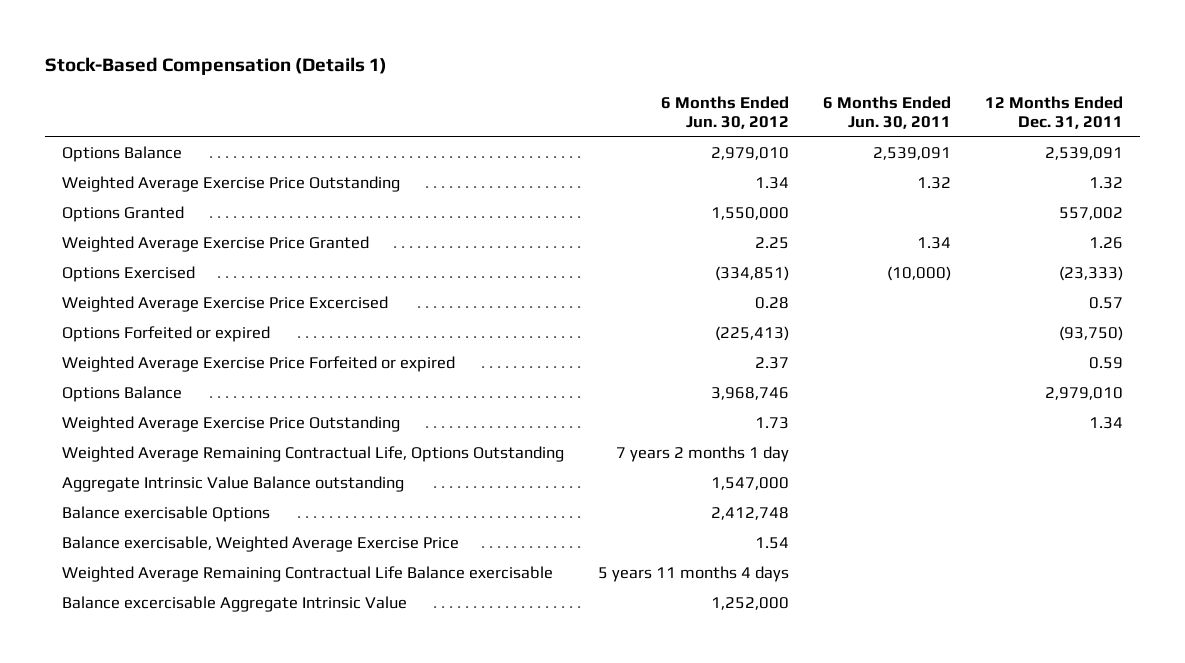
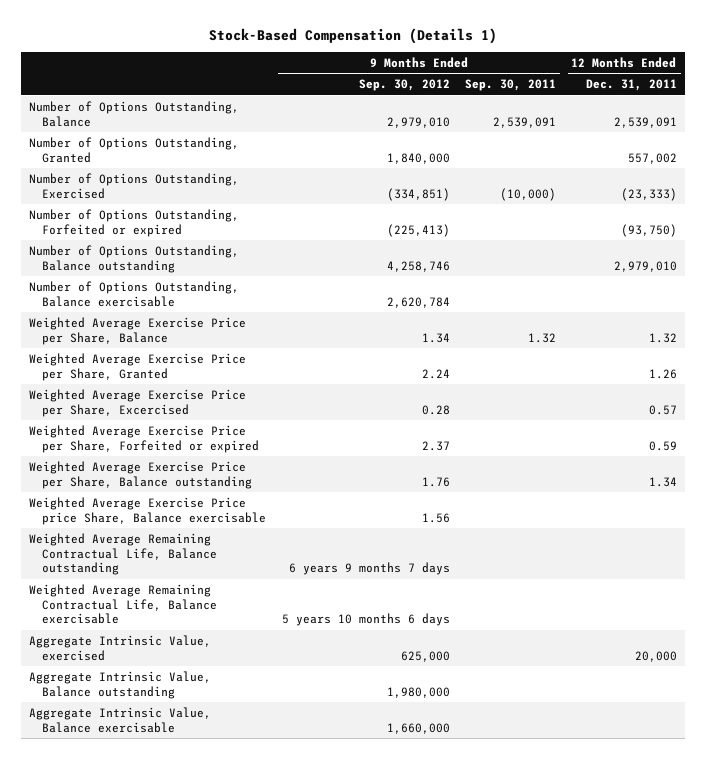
- | 6 Months Ended Jun. 30, 2012 | 6 Months Ended Jun. 30, 2011 | 12 Months Ended Dec. 31, 2011
+ | 9 Months Ended Sep. 30, 2012 | 9 Months Ended Sep. 30, 2011 | 12 Months Ended Dec. 31, 2011
- Options Balance | 2,979,010 | 2,539,091 | 2,539,091
- Weighted Average Exercise Price Outstanding | 1.34 | 1.32 | 1.32
- Options Granted | 1,550,000 | | 557,002
- Weighted Average Exercise Price Granted | 2.25 | 1.34 | 1.26
- Options Exercised | (334,851) | (10,000) | (23,333)
- Weighted Average Exercise Price Excercised | 0.28 | | 0.57
- Options Forfeited or expired | (225,413) | | (93,750)
- Weighted Average Exercise Price Forfeited or expired | 2.37 | | 0.59
- Options Balance | 3,968,746 | | 2,979,010
- Weighted Average Exercise Price Outstanding | 1.73 | | 1.34
- Weighted Average Remaining Contractual Life, Options Outstanding | 7 years 2 months 1 day | |
- Aggregate Intrinsic Value Balance outstanding | 1,547,000 | |
- Balance exercisable Options | 2,412,748 | |
- Balance exercisable, Weighted Average Exercise Price | 1.54 | |
- Weighted Average Remaining Contractual Life Balance exercisable | 5 years 11 months 4 days | |
- Balance excercisable Aggregate Intrinsic Value | 1,252,000 | |
+ Number of Options Outstanding, Balance | 2,979,010 | 2,539,091 | 2,539,091
+ Number of Options Outstanding, Granted | 1,840,000 | | 557,002
+ Number of Options Outstanding, Exercised | (334,851) | (10,000) | (23,333)
+ Number of Options Outstanding, Forfeited or expired | (225,413) | | (93,750)
+ Number of Options Outstanding, Balance outstanding | 4,258,746 | | 2,979,010
+ Number of Options Outstanding, Balance exercisable | 2,620,784 | |
+ Weighted Average Exercise Price per Share, Balance | 1.34 | 1.32 | 1.32
+ Weighted Average Exercise Price per Share, Granted | 2.24 | | 1.26
+ Weighted Average Exercise Price per Share, Excercised | 0.28 | | 0.57
+ Weighted Average Exercise Price per Share, Forfeited or expired | 2.37 | | 0.59
+ Weighted Average Exercise Price per Share, Balance outstanding | 1.76 | | 1.34
+ Weighted Average Exercise Price price Share, Balance exercisable | 1.56 | |
+ Weighted Average Remaining Contractual Life, Balance outstanding | 6 years 9 months 7 days | |
+ Weighted Average Remaining Contractual Life, Balance exercisable | 5 years 10 months 6 days | |
+ Aggregate Intrinsic Value, exercised | 625,000 | | 20,000
+ Aggregate Intrinsic Value, Balance outstanding | 1,980,000 | |
+ Aggregate Intrinsic Value, Balance exercisable | 1,660,000 | |

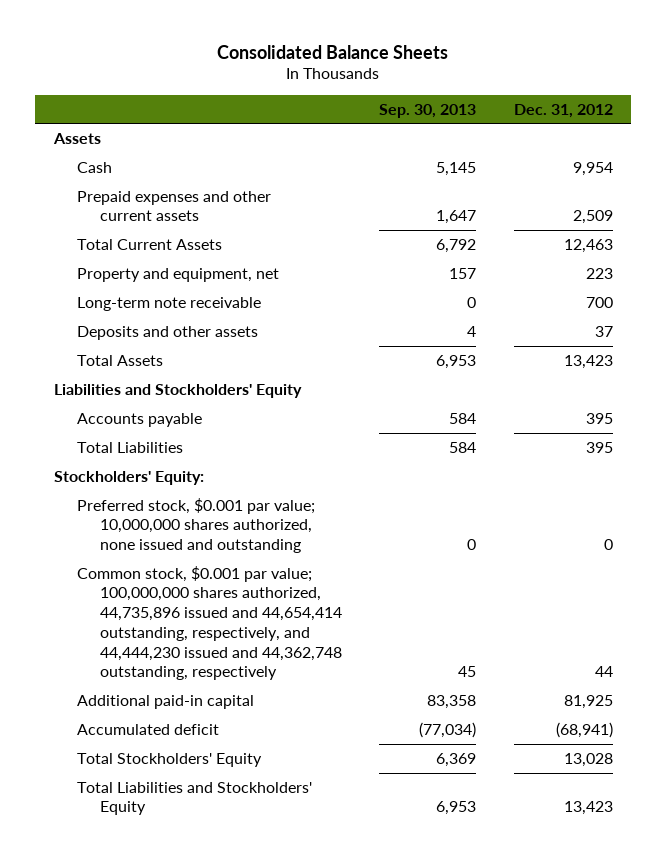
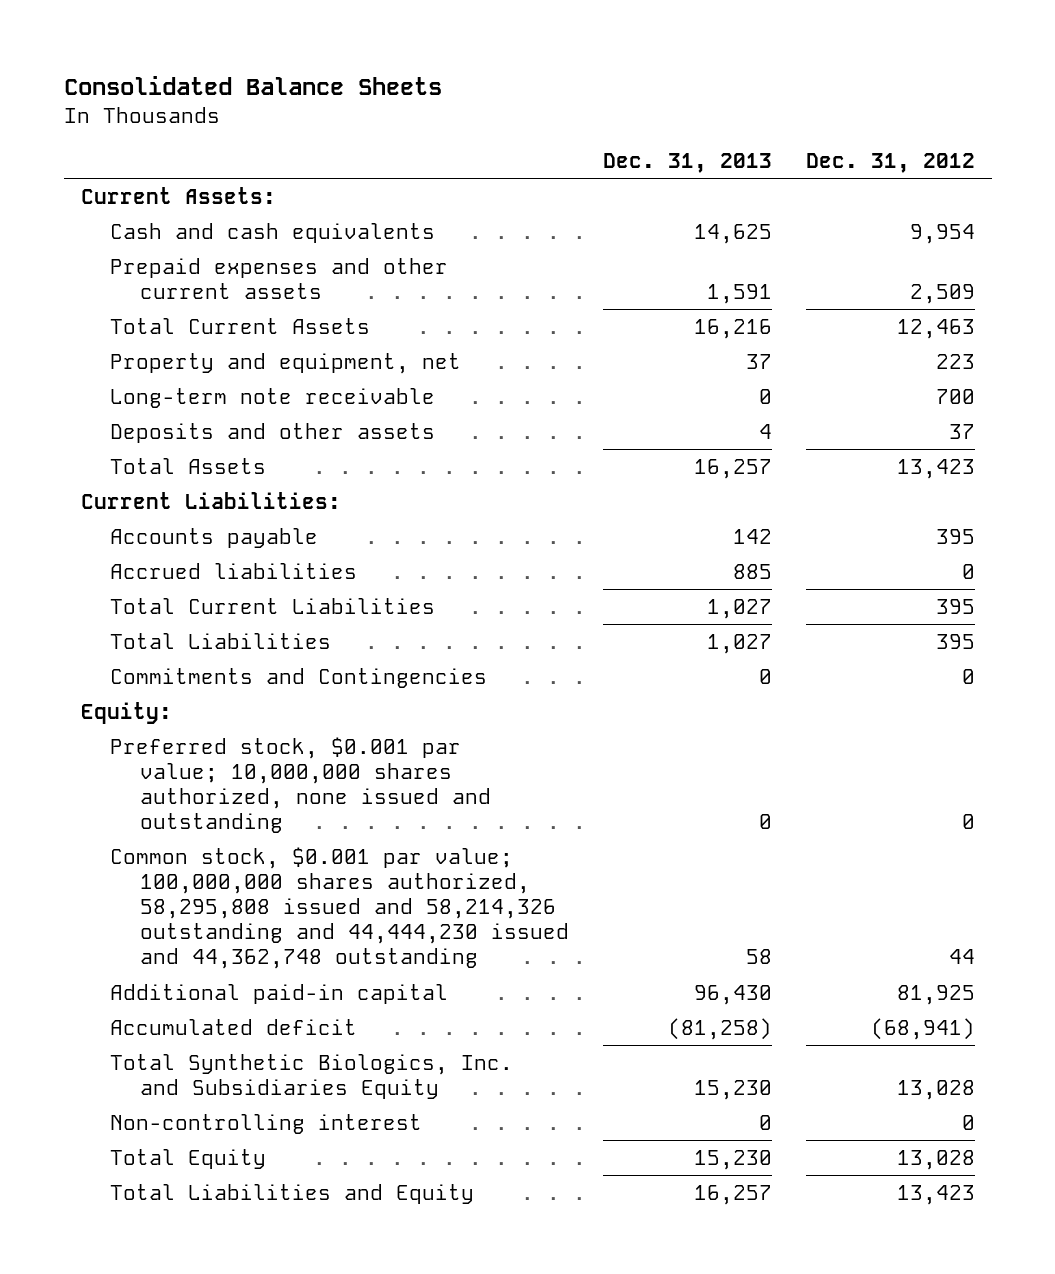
- | Sep. 30, 2013 | Dec. 31, 2012
+ | Dec. 31, 2013 | Dec. 31, 2012
- Assets
- Cash | 5,145 | 9,954
+ Current Assets:
+ Cash and cash equivalents | 14,625 | 9,954
- Liabilities and Stockholders' Equity
+ Current Liabilities:
+ Accrued liabilities | 885 | 0
+ Total Current Liabilities | 1,027 | 395
- Stockholders' Equity:
+ Commitments and Contingencies | 0 | 0
+ Equity:
- Common stock, $0.001 par value; 100,000,000 shares authorized, 44,735,896 issued and 44,654,414 outstanding, respectively, and 44,444,230 issued and 44,362,748 outstanding, respectively | 45 | 44
+ Common stock, $0.001 par value; 100,000,000 shares authorized, 58,295,808 issued and 58,214,326 outstanding and 44,444,230 issued and 44,362,748 outstanding | 58 | 44
- Total Stockholders' Equity | 6,369 | 13,028
- Total Liabilities and Stockholders' Equity | 6,953 | 13,423
+ Total Synthetic Biologics, Inc. and Subsidiaries Equity | 15,230 | 13,028
+ Non-controlling interest | 0 | 0
+ Total Equity | 15,230 | 13,028
+ Total Liabilities and Equity | 16,257 | 13,423

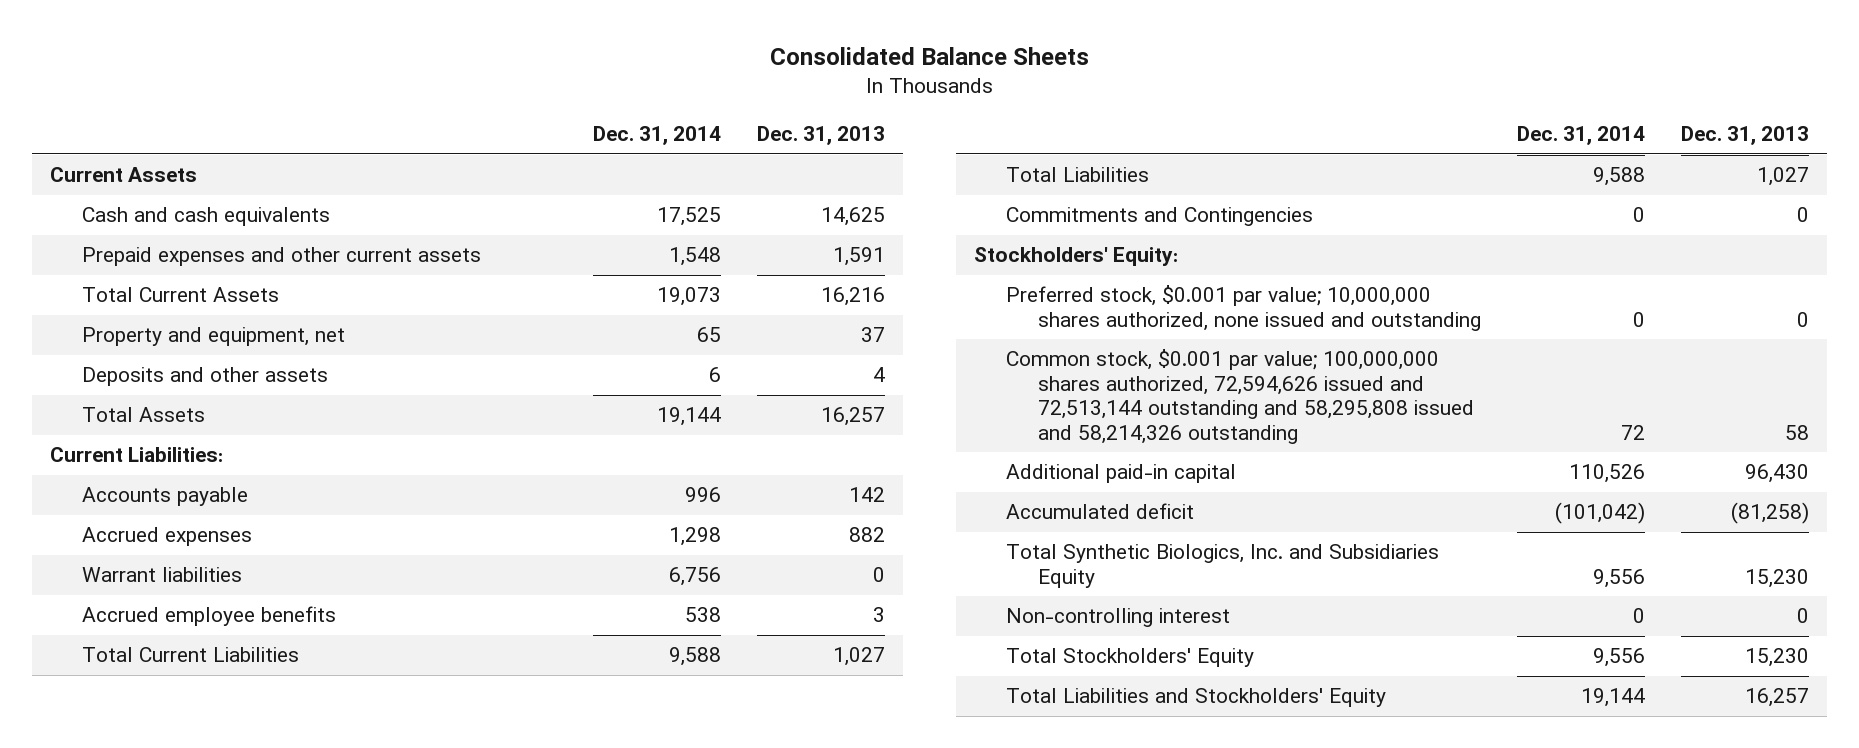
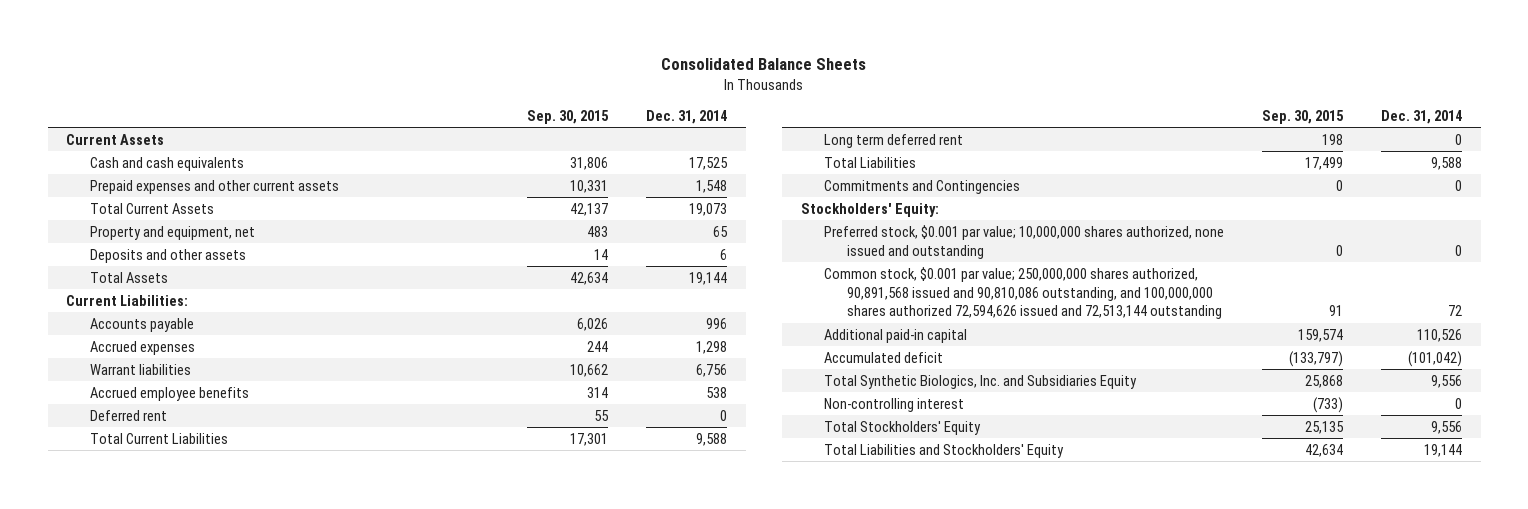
- | Dec. 31, 2014 | Dec. 31, 2013
+ | Sep. 30, 2015 | Dec. 31, 2014
+ Deferred rent | 55 | 0
+ Long term deferred rent | 198 | 0
- Common stock, $0.001 par value; 100,000,000 shares authorized, 72,594,626 issued and 72,513,144 outstanding and 58,295,808 issued and 58,214,326 outstanding | 72 | 58
+ Common stock, $0.001 par value; 250,000,000 shares authorized, 90,891,568 issued and 90,810,086 outstanding, and 100,000,000 shares authorized 72,594,626 issued and 72,513,144 outstanding | 91 | 72

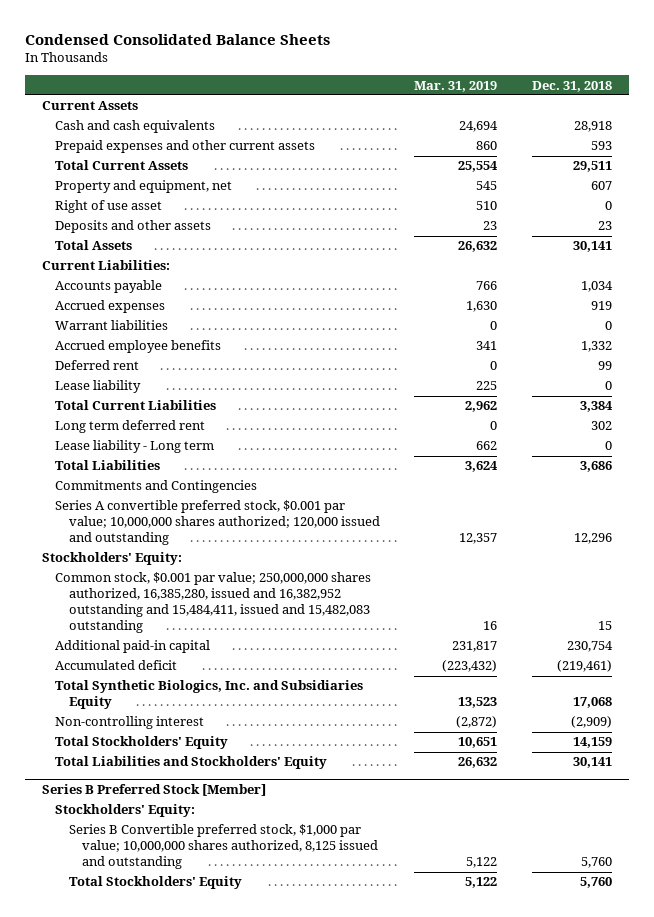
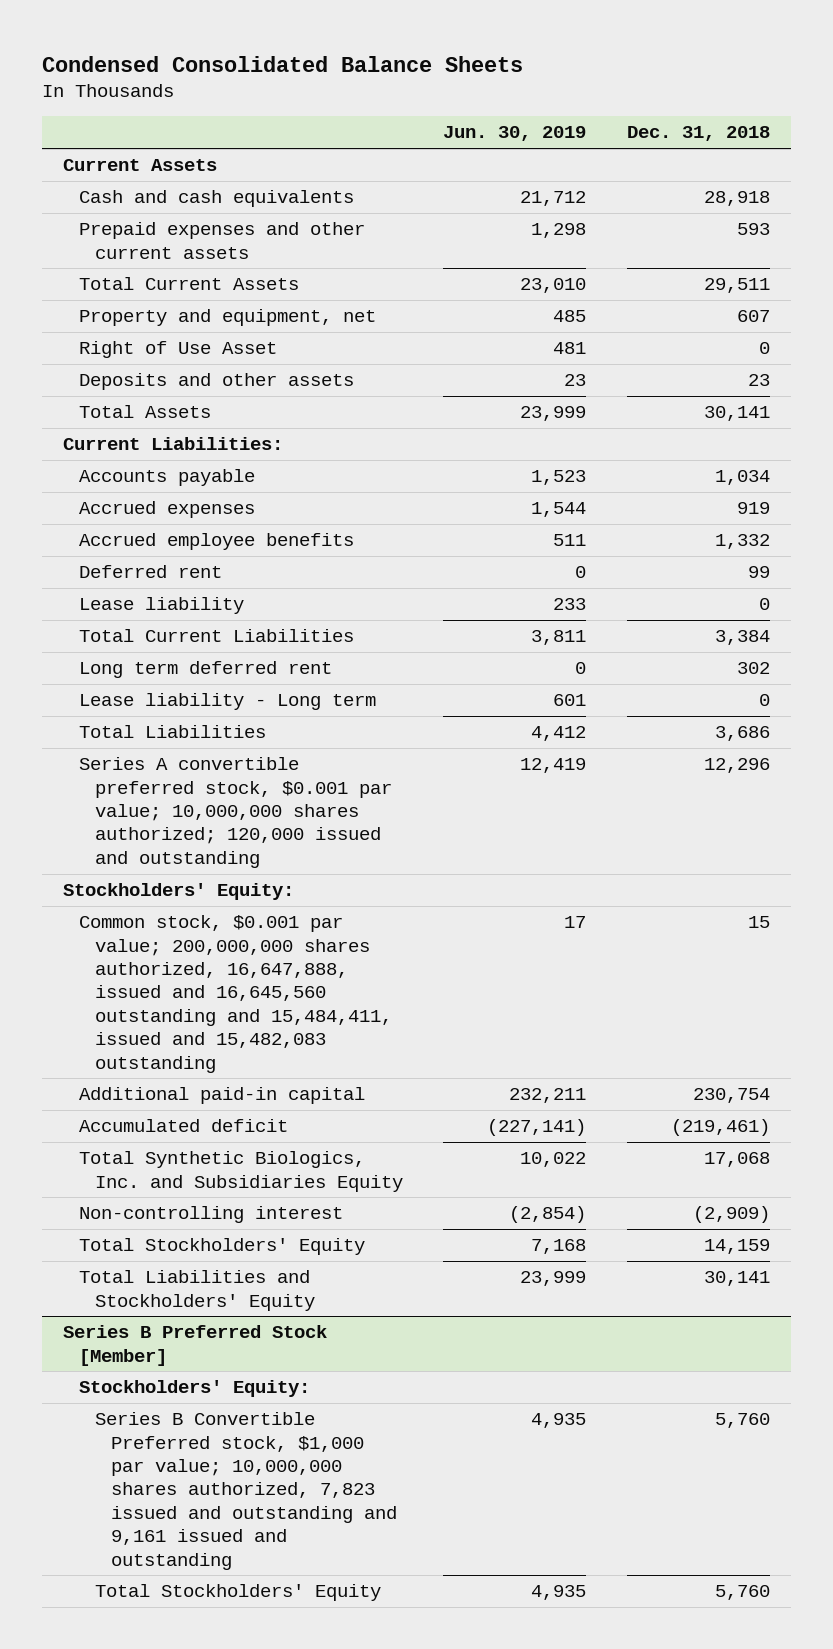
- | Mar. 31, 2019 | Dec. 31, 2018
+ | Jun. 30, 2019 | Dec. 31, 2018
- Right of use asset | 510 | 0
+ Right of Use Asset | 481 | 0
- Warrant liabilities | 0 | 0
- Commitments and Contingencies
- Common stock, $0.001 par value; 250,000,000 shares authorized, 16,385,280, issued and 16,382,952 outstanding and 15,484,411, issued and 15,482,083 outstanding | 16 | 15
+ Common stock, $0.001 par value; 200,000,000 shares authorized, 16,647,888, issued and 16,645,560 outstanding and 15,484,411, issued and 15,482,083 outstanding | 17 | 15
@ Series B Preferred Stock [Member]
- Series B Convertible preferred stock, $1,000 par value; 10,000,000 shares authorized, 8,125 issued and outstanding | 5,122 | 5,760
+ Series B Convertible Preferred stock, $1,000 par value; 10,000,000 shares authorized, 7,823 issued and outstanding and 9,161 issued and outstanding | 4,935 | 5,760

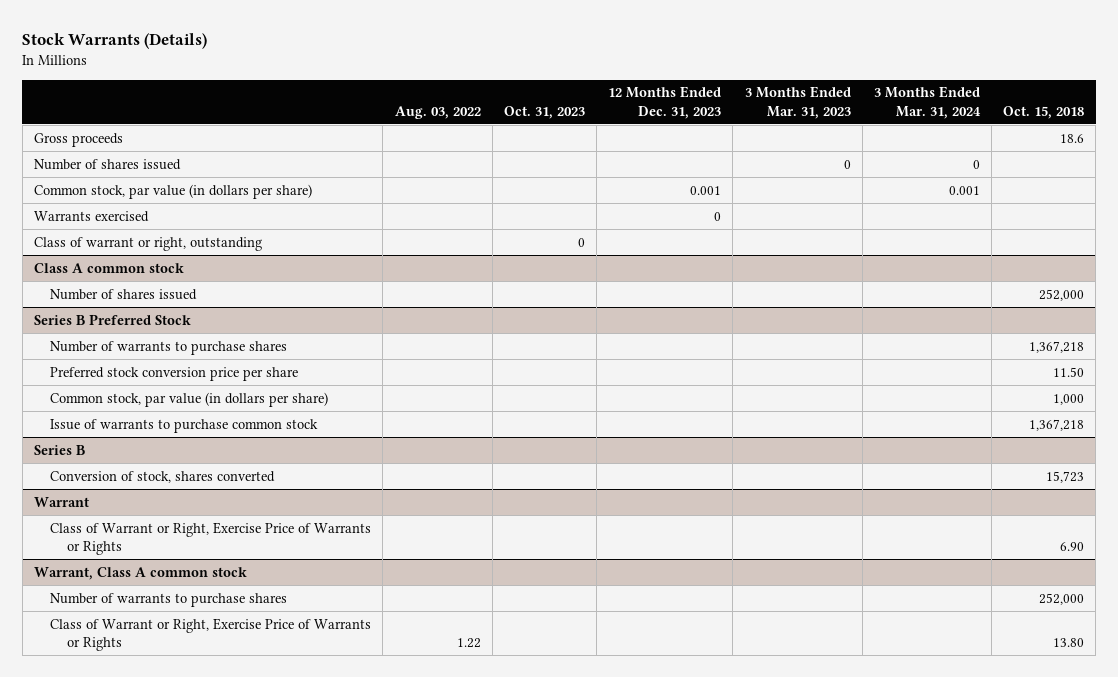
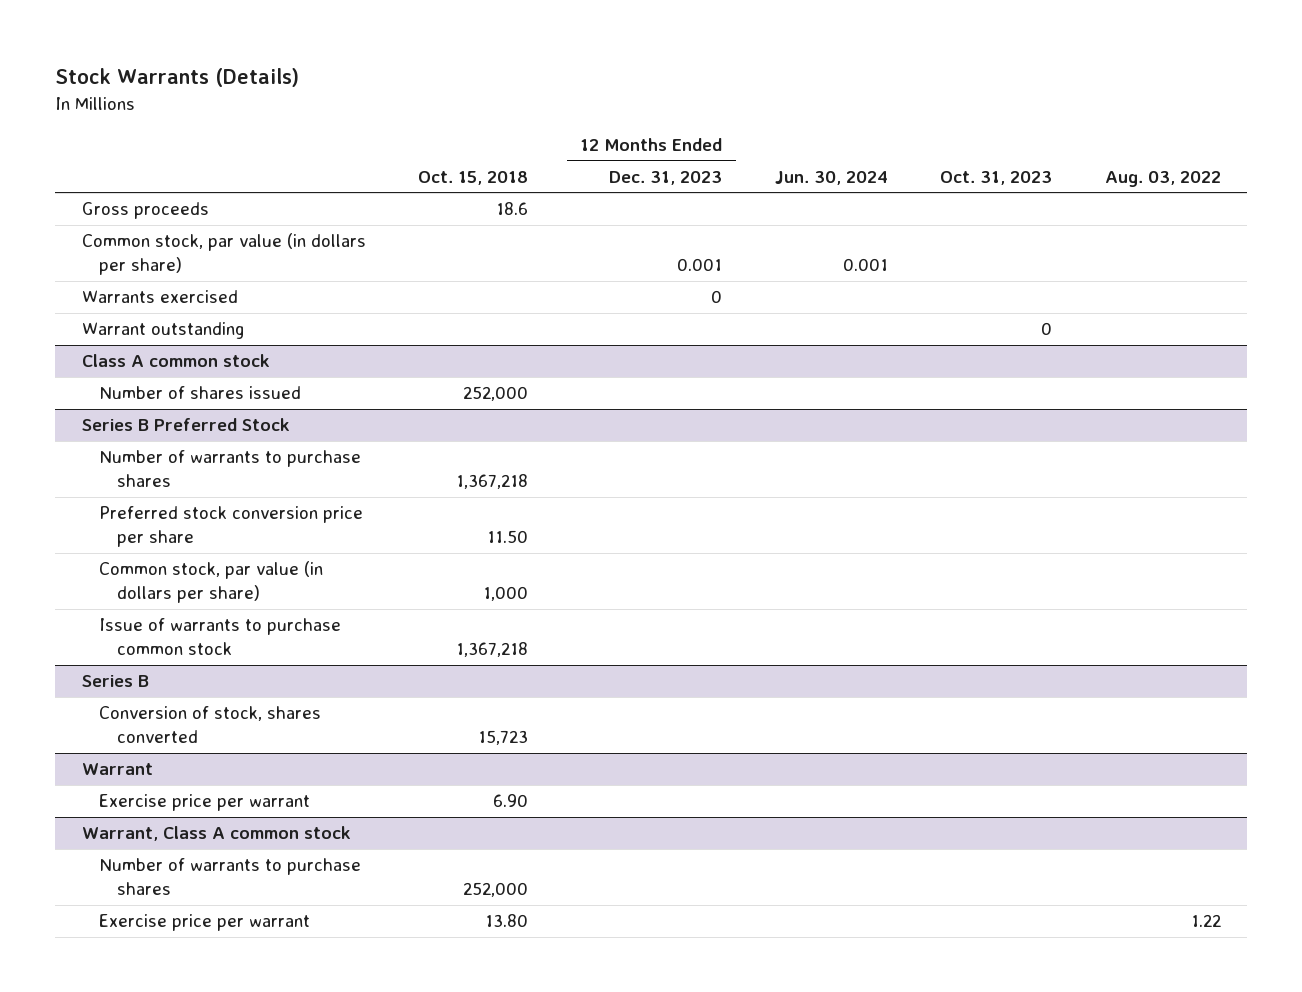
- | Aug. 03, 2022 | Oct. 31, 2023 | 12 Months Ended Dec. 31, 2023 | 3 Months Ended Mar. 31, 2023 | 3 Months Ended Mar. 31, 2024 | Oct. 15, 2018
+ | Oct. 15, 2018 | 12 Months Ended Dec. 31, 2023 | Jun. 30, 2024 | Oct. 31, 2023 | Aug. 03, 2022
- Number of shares issued | | | | 0 | 0 |
- Class of warrant or right, outstanding | | 0 | | | |
+ Warrant outstanding | | | | 0 |
@ Warrant
- Class of Warrant or Right, Exercise Price of Warrants or Rights | | | | | | 6.90
+ Exercise price per warrant | 6.90 | | | |
@ Warrant, Class A common stock
- Class of Warrant or Right, Exercise Price of Warrants or Rights | 1.22 | | | | | 13.80
+ Exercise price per warrant | 13.80 | | | | 1.22

